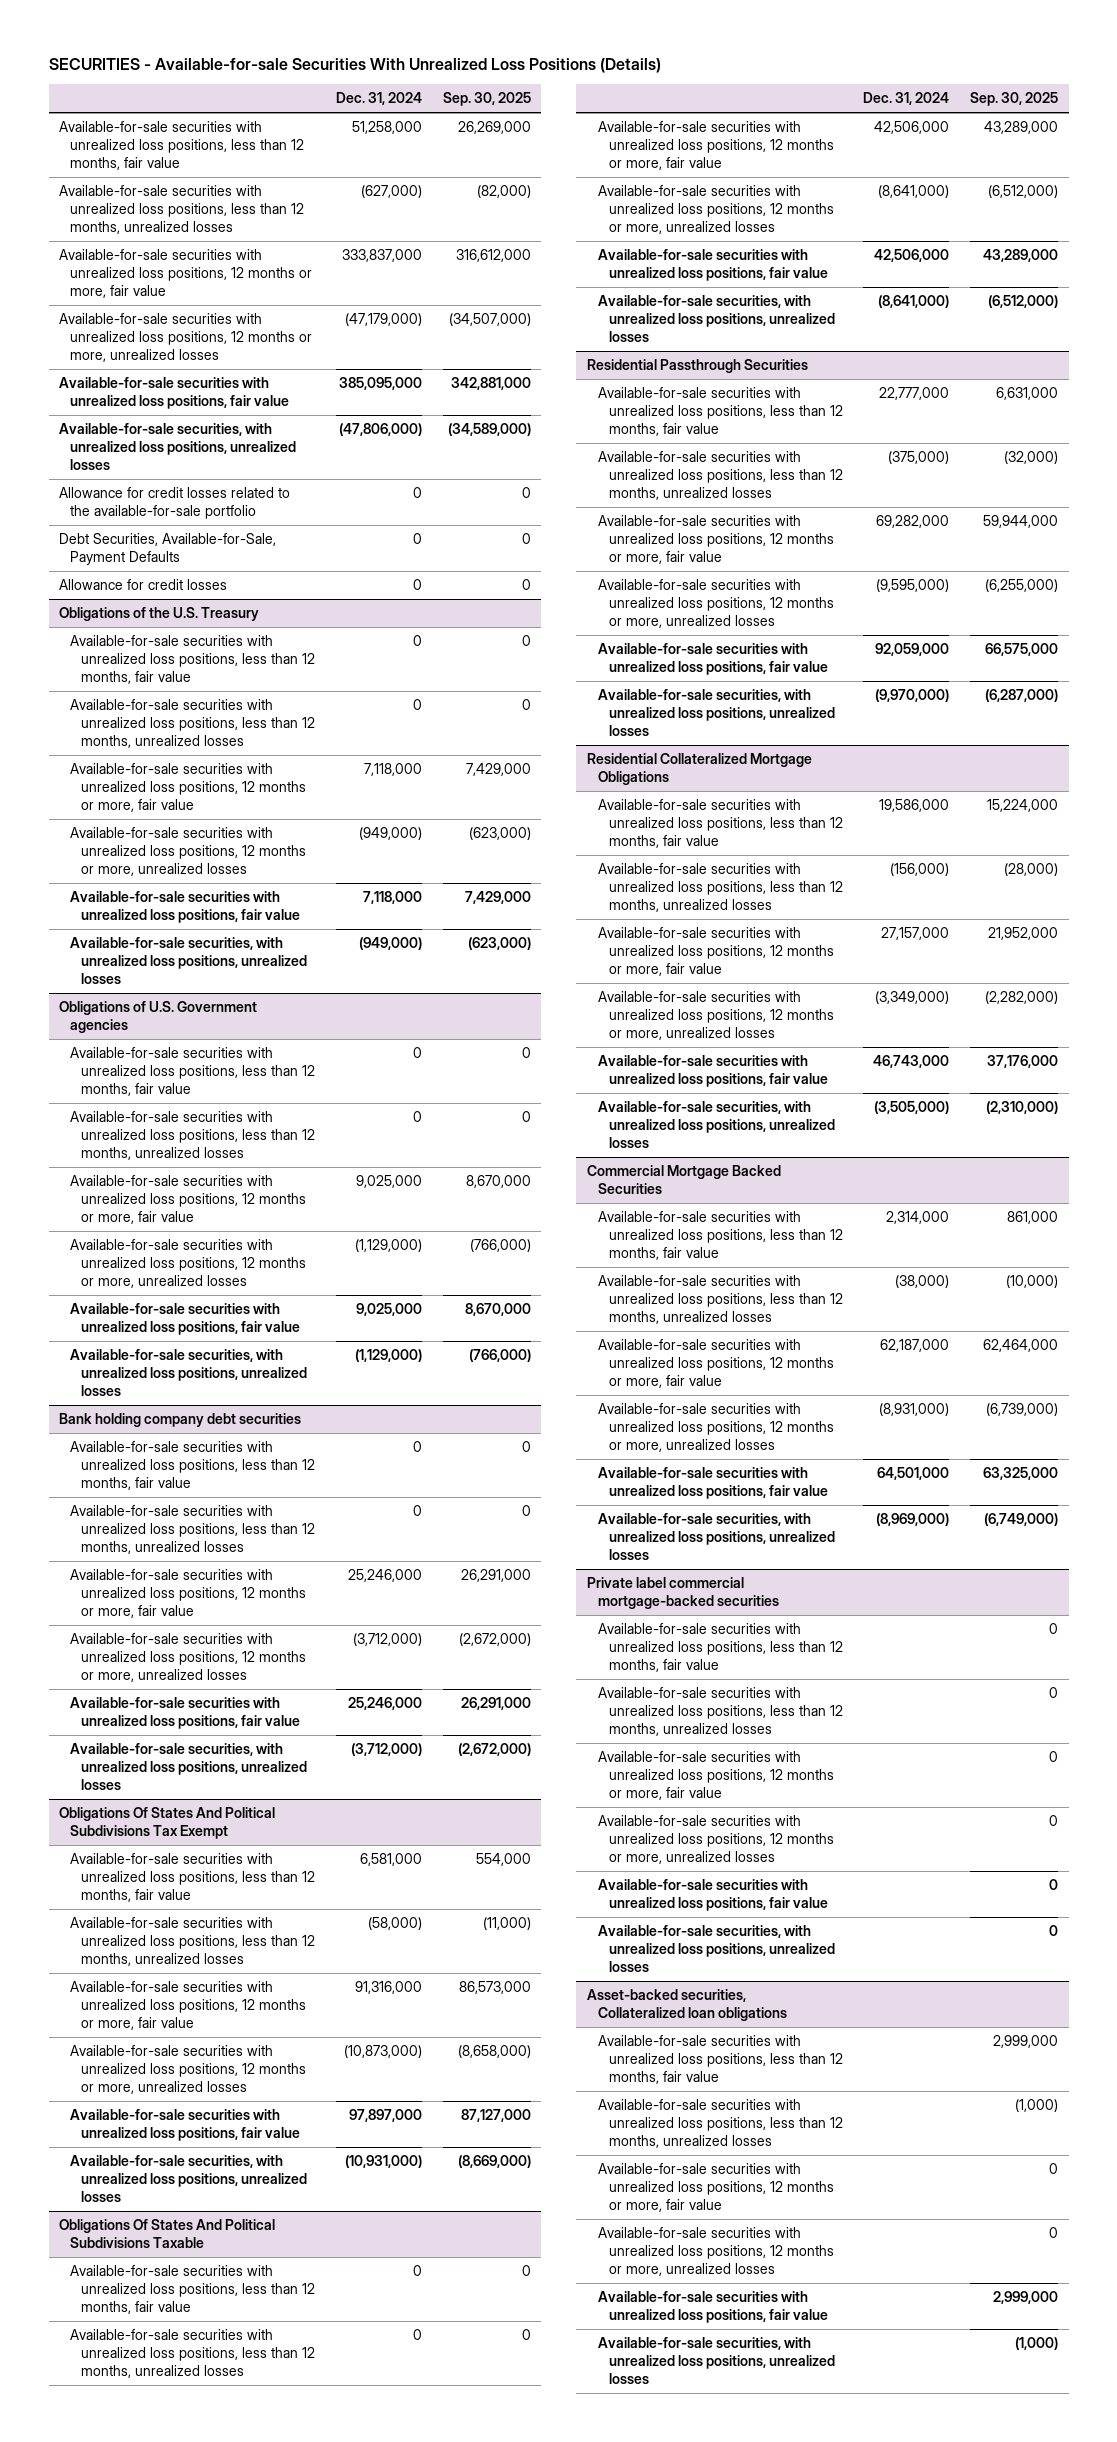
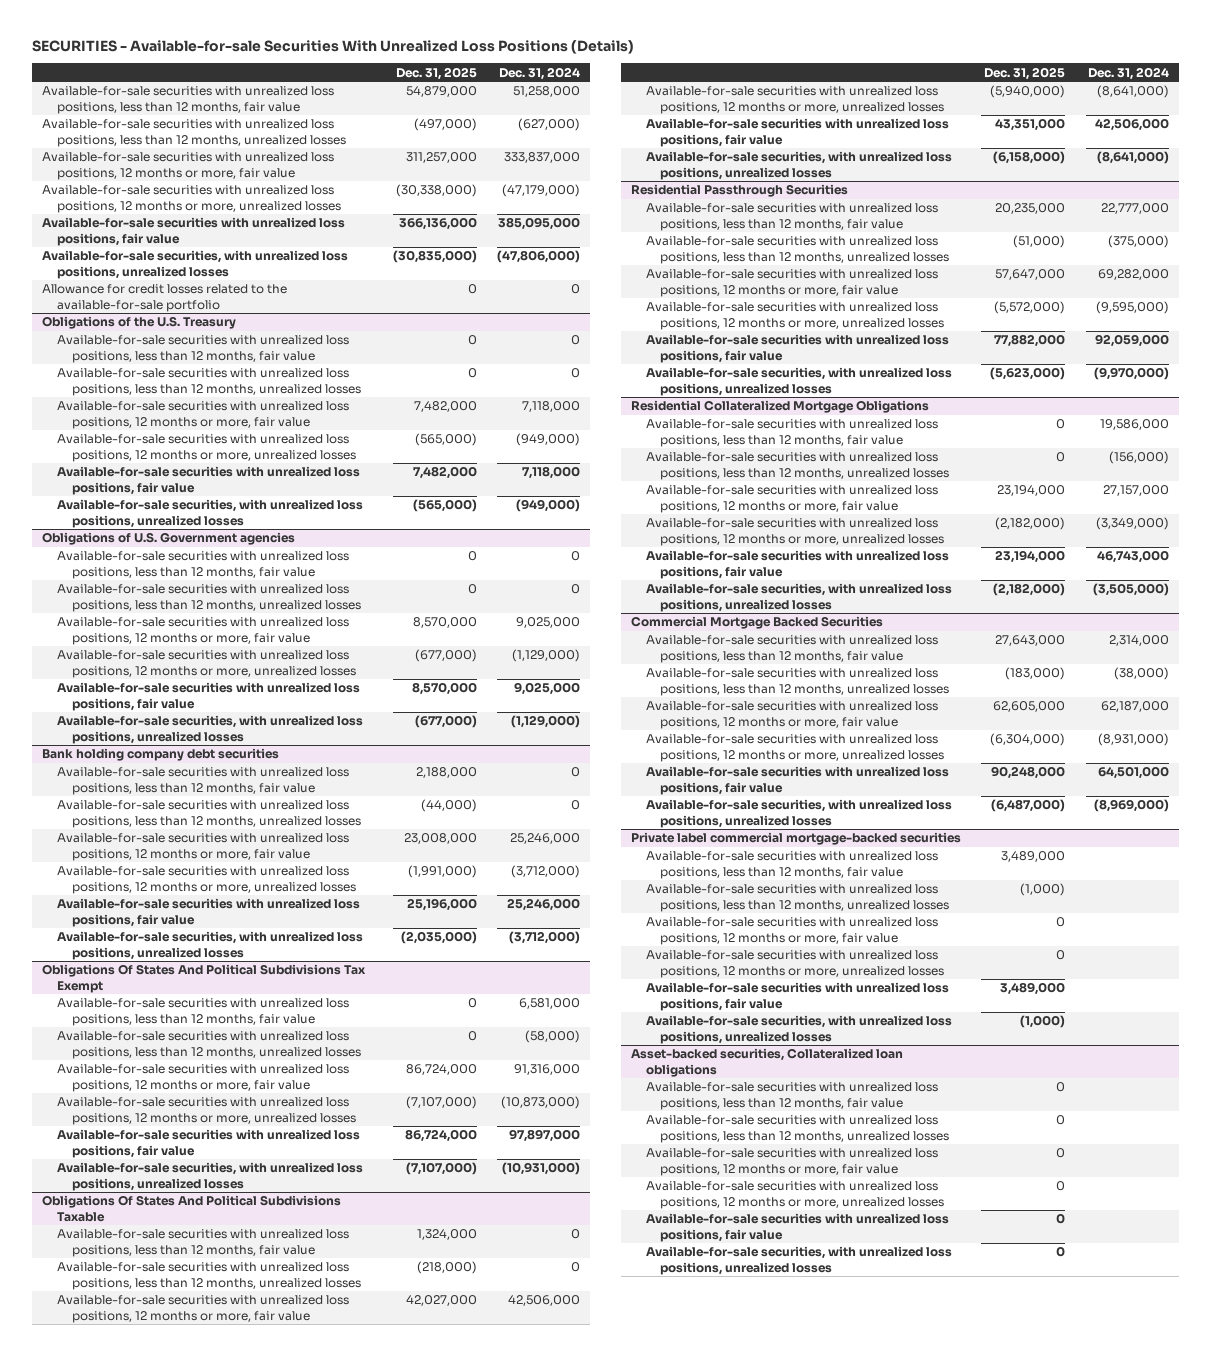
- | Dec. 31, 2024 | Sep. 30, 2025
+ | Dec. 31, 2025 | Dec. 31, 2024
- Debt Securities, Available-for-Sale, Payment Defaults | 0 | 0
- Allowance for credit losses | 0 | 0

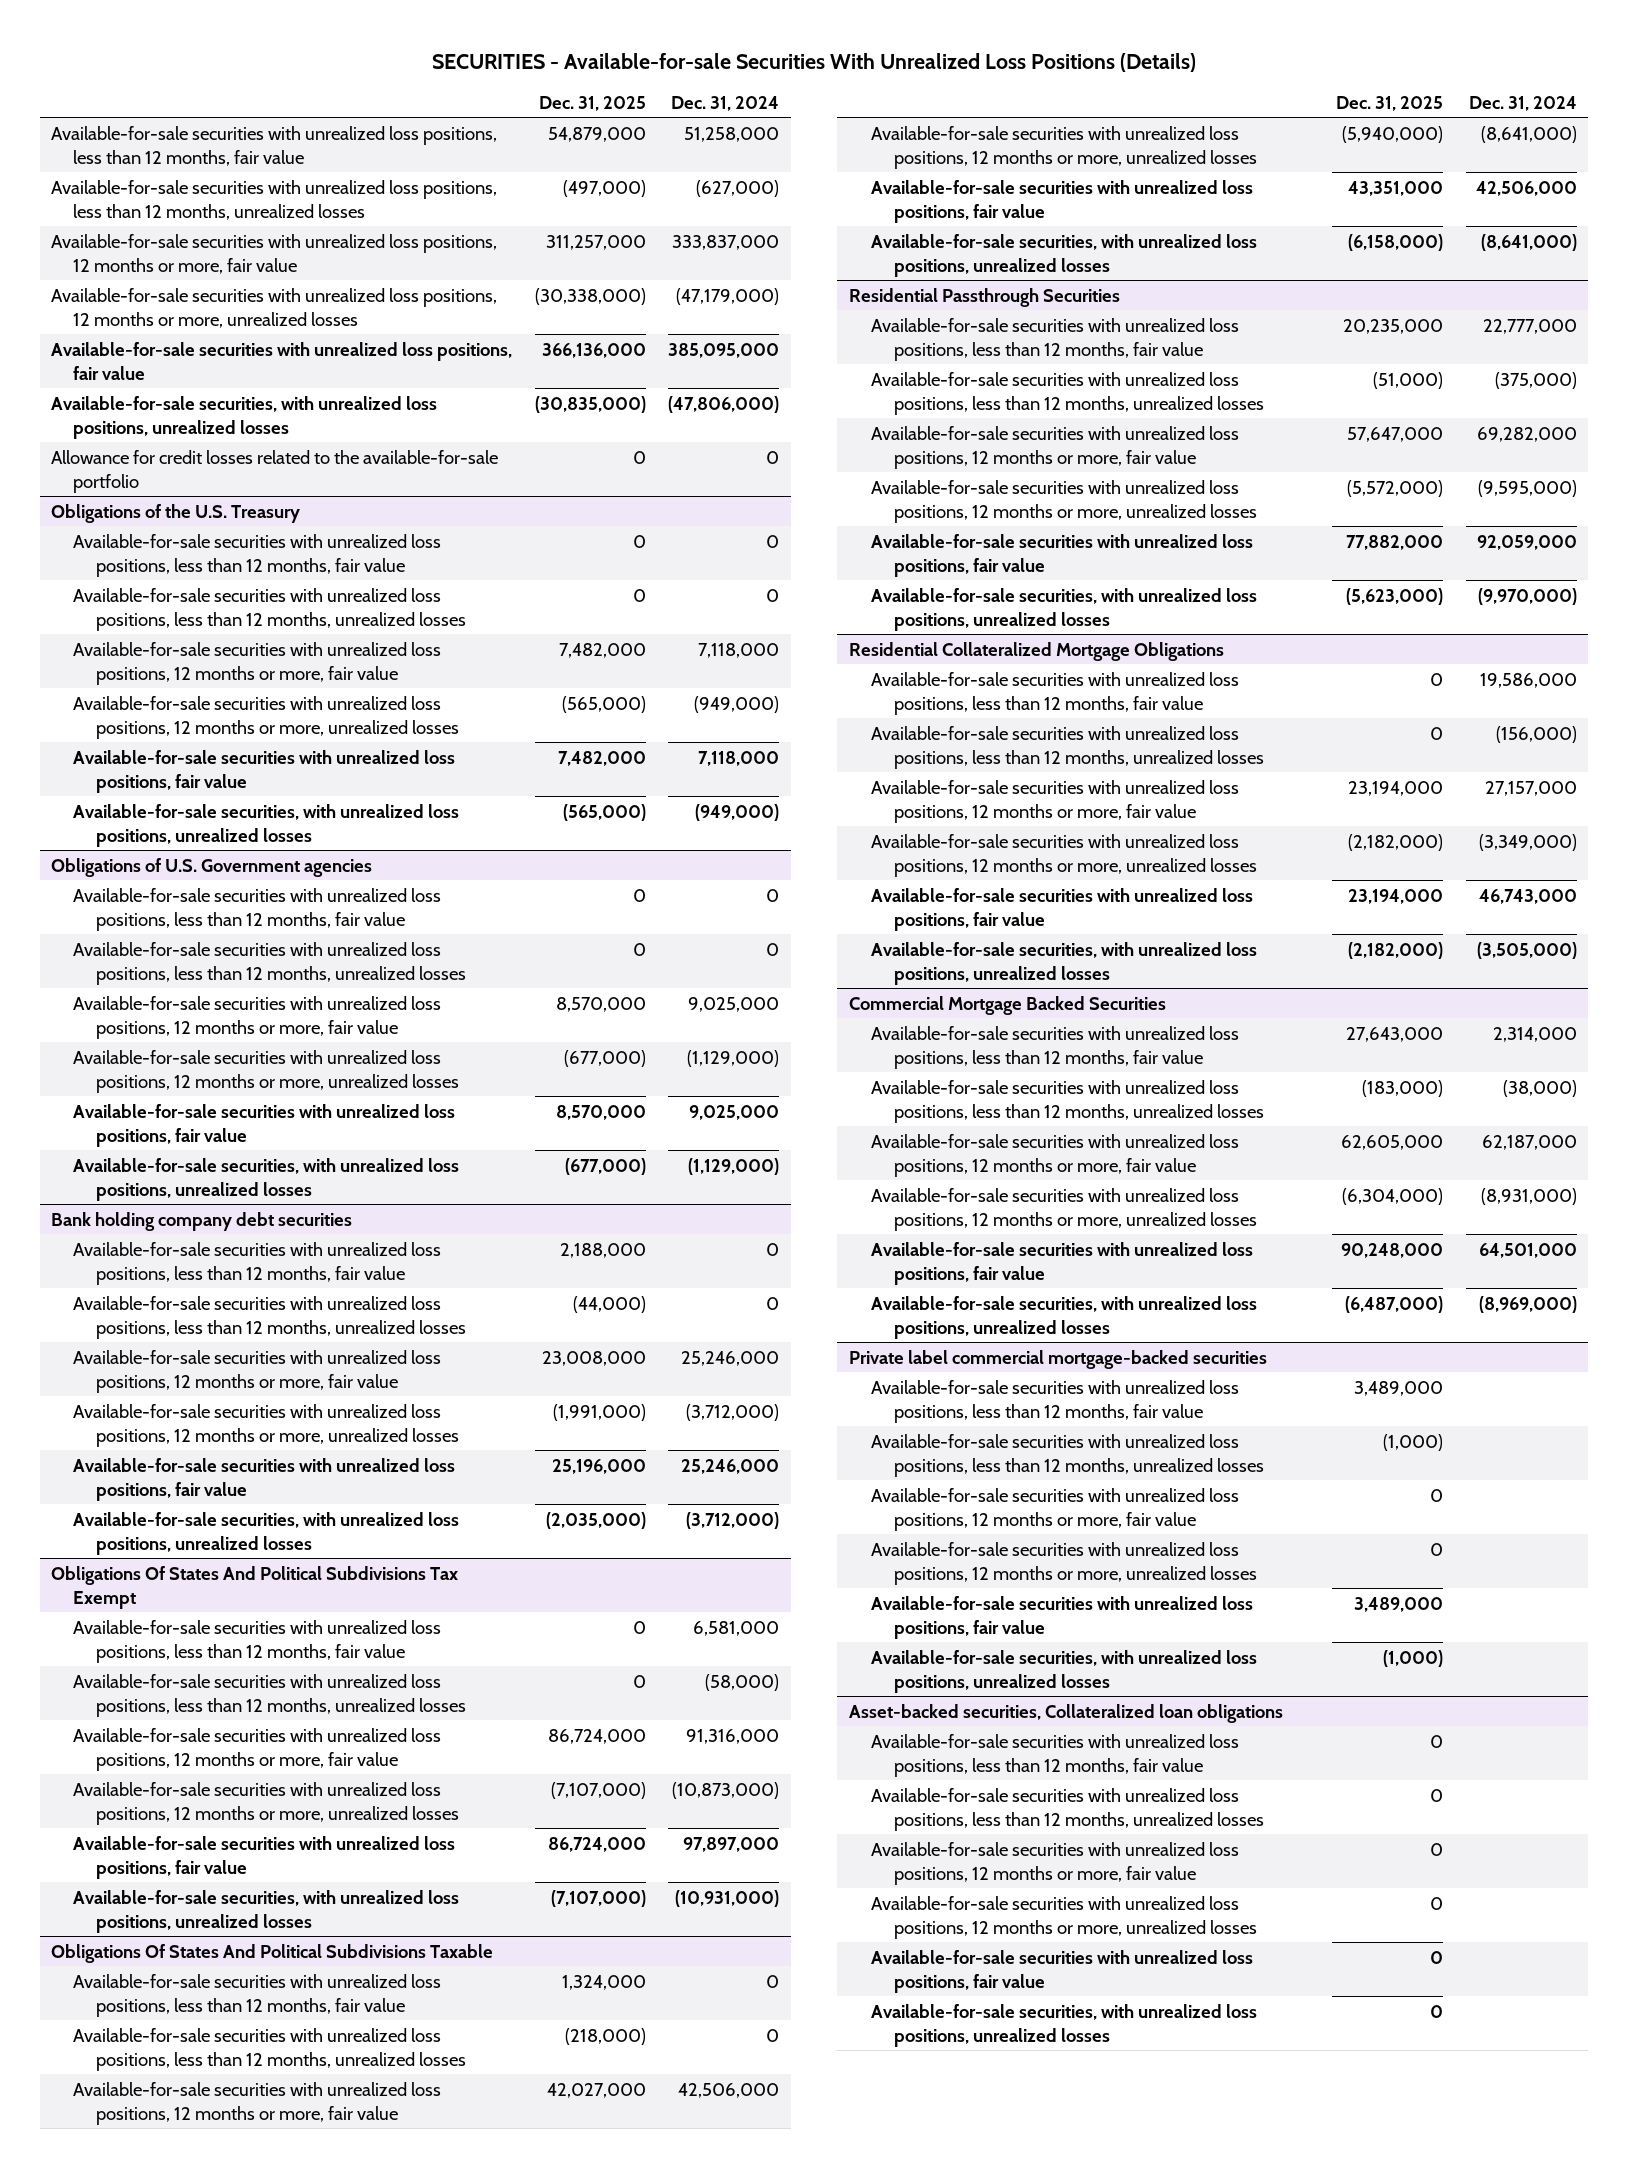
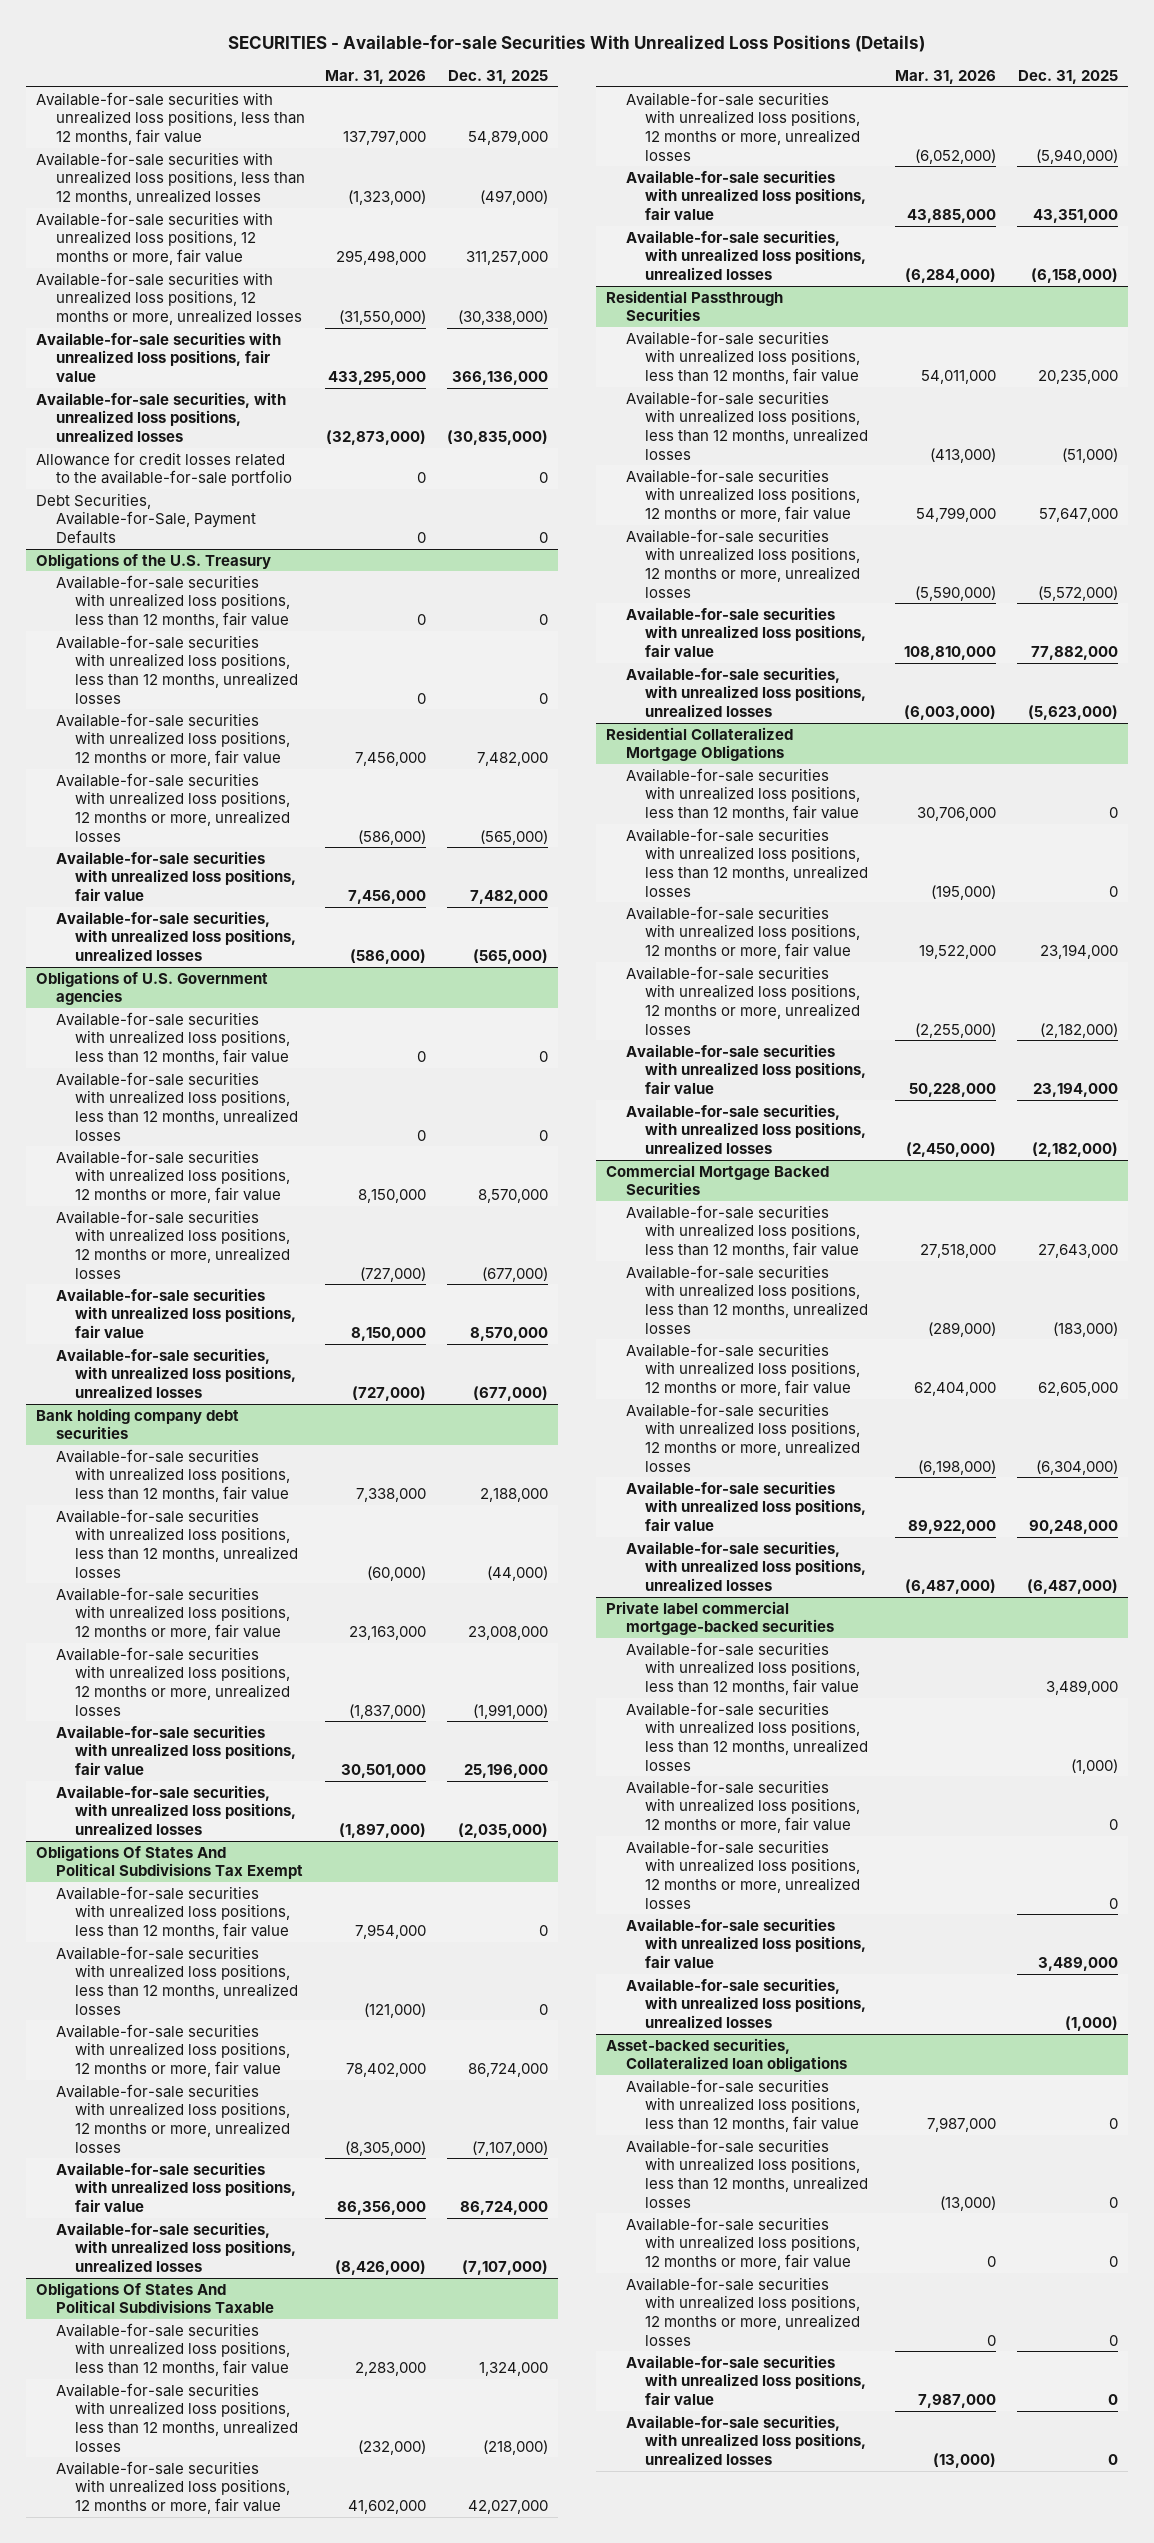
- | Dec. 31, 2025 | Dec. 31, 2024
+ | Mar. 31, 2026 | Dec. 31, 2025
+ Debt Securities, Available-for-Sale, Payment Defaults | 0 | 0

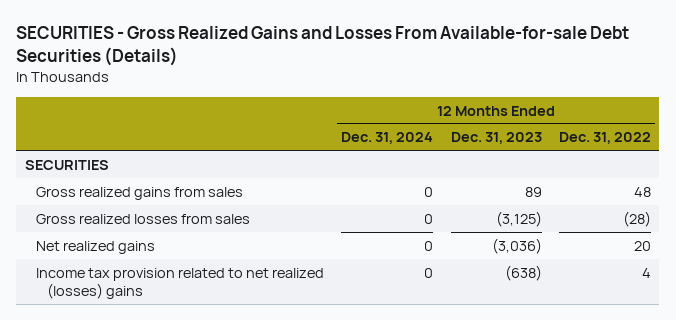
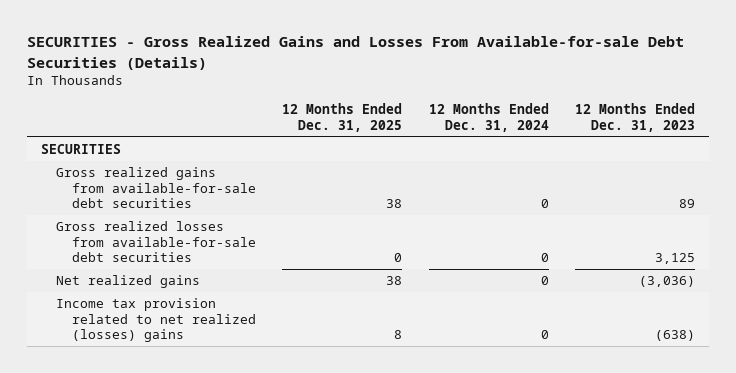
- | 12 Months Ended Dec. 31, 2024 | 12 Months Ended Dec. 31, 2023 | 12 Months Ended Dec. 31, 2022
+ | 12 Months Ended Dec. 31, 2025 | 12 Months Ended Dec. 31, 2024 | 12 Months Ended Dec. 31, 2023
- Gross realized gains from sales | 0 | 89 | 48
- Gross realized losses from sales | 0 | (3,125) | (28)
+ Gross realized gains from available-for-sale debt securities | 38 | 0 | 89
+ Gross realized losses from available-for-sale debt securities | 0 | 0 | 3,125

